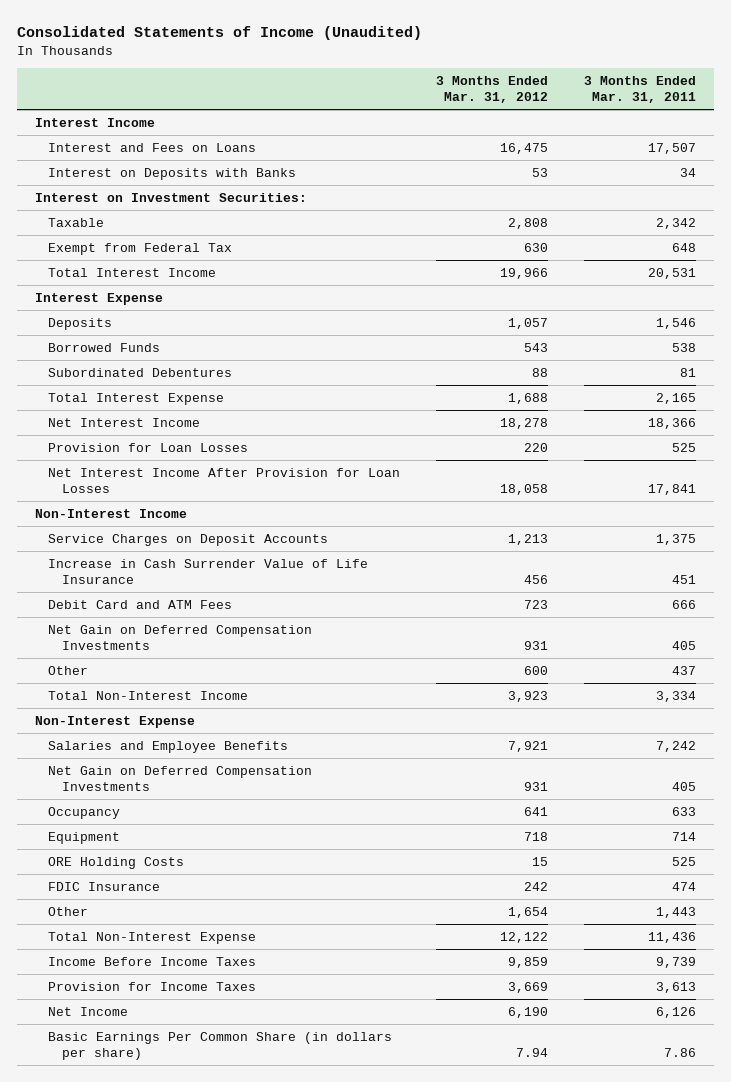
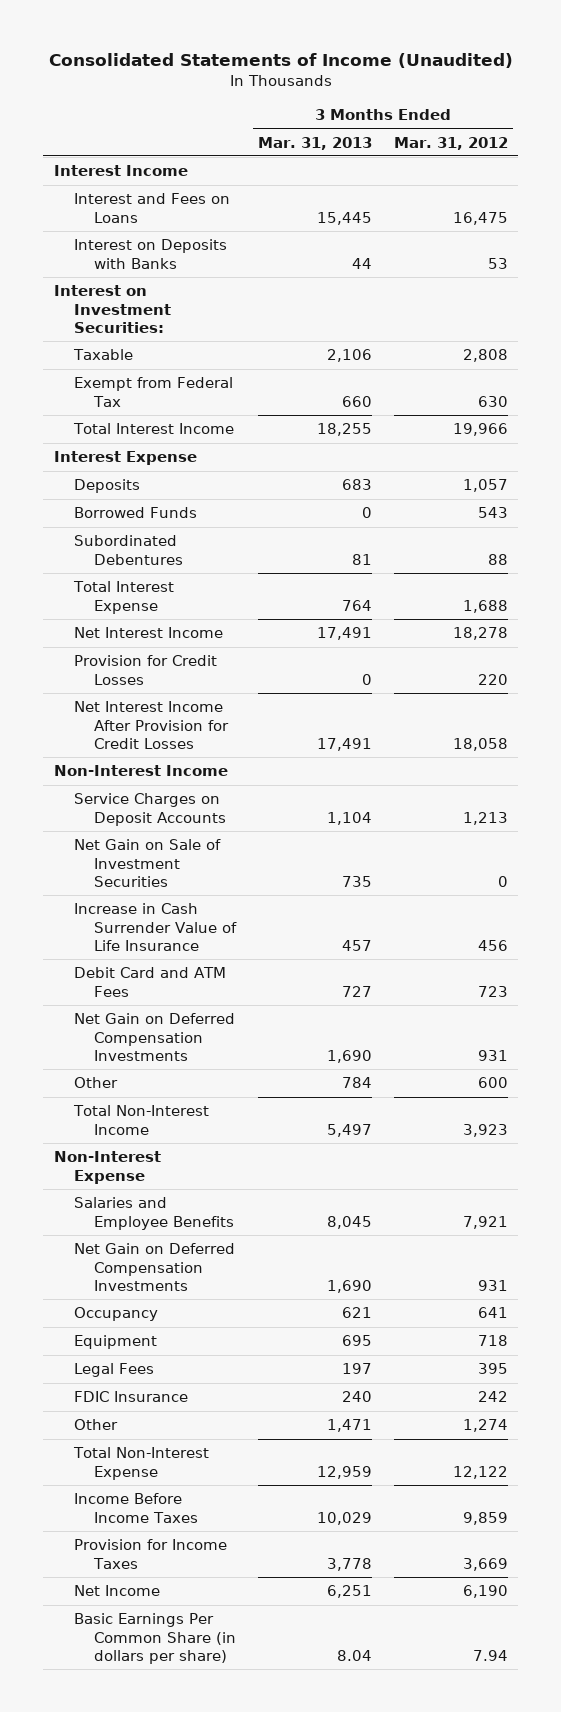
- | 3 Months Ended Mar. 31, 2012 | 3 Months Ended Mar. 31, 2011
+ | 3 Months Ended Mar. 31, 2013 | 3 Months Ended Mar. 31, 2012
- Provision for Loan Losses | 220 | 525
- Net Interest Income After Provision for Loan Losses | 18,058 | 17,841
+ Provision for Credit Losses | 0 | 220
+ Net Interest Income After Provision for Credit Losses | 17,491 | 18,058
+ Net Gain on Sale of Investment Securities | 735 | 0
- ORE Holding Costs | 15 | 525
+ Legal Fees | 197 | 395
- Other | 1,654 | 1,443
+ Other | 1,471 | 1,274

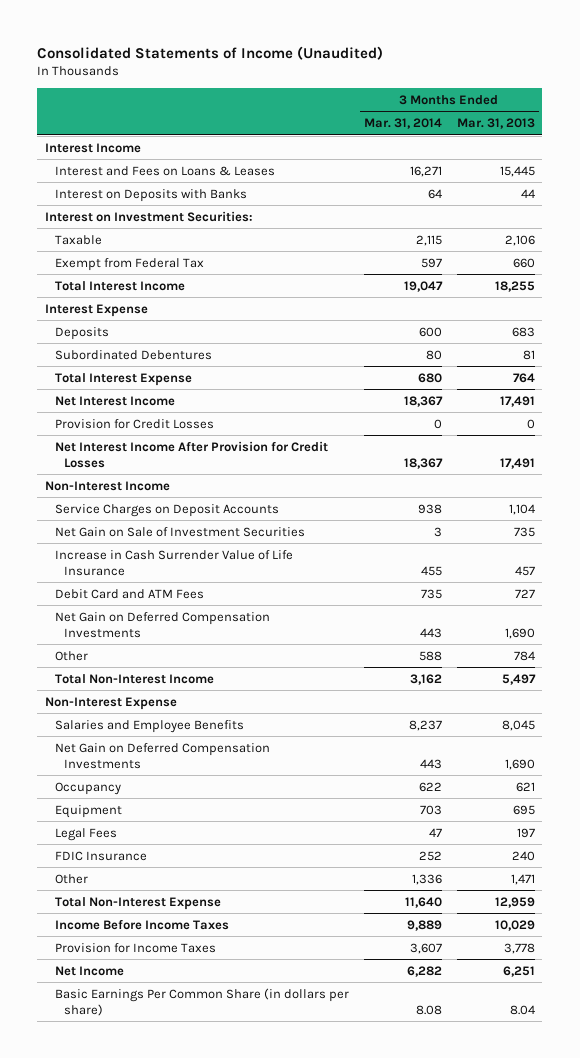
- | 3 Months Ended Mar. 31, 2013 | 3 Months Ended Mar. 31, 2012
+ | 3 Months Ended Mar. 31, 2014 | 3 Months Ended Mar. 31, 2013
- Interest and Fees on Loans | 15,445 | 16,475
+ Interest and Fees on Loans & Leases | 16,271 | 15,445
- Borrowed Funds | 0 | 543

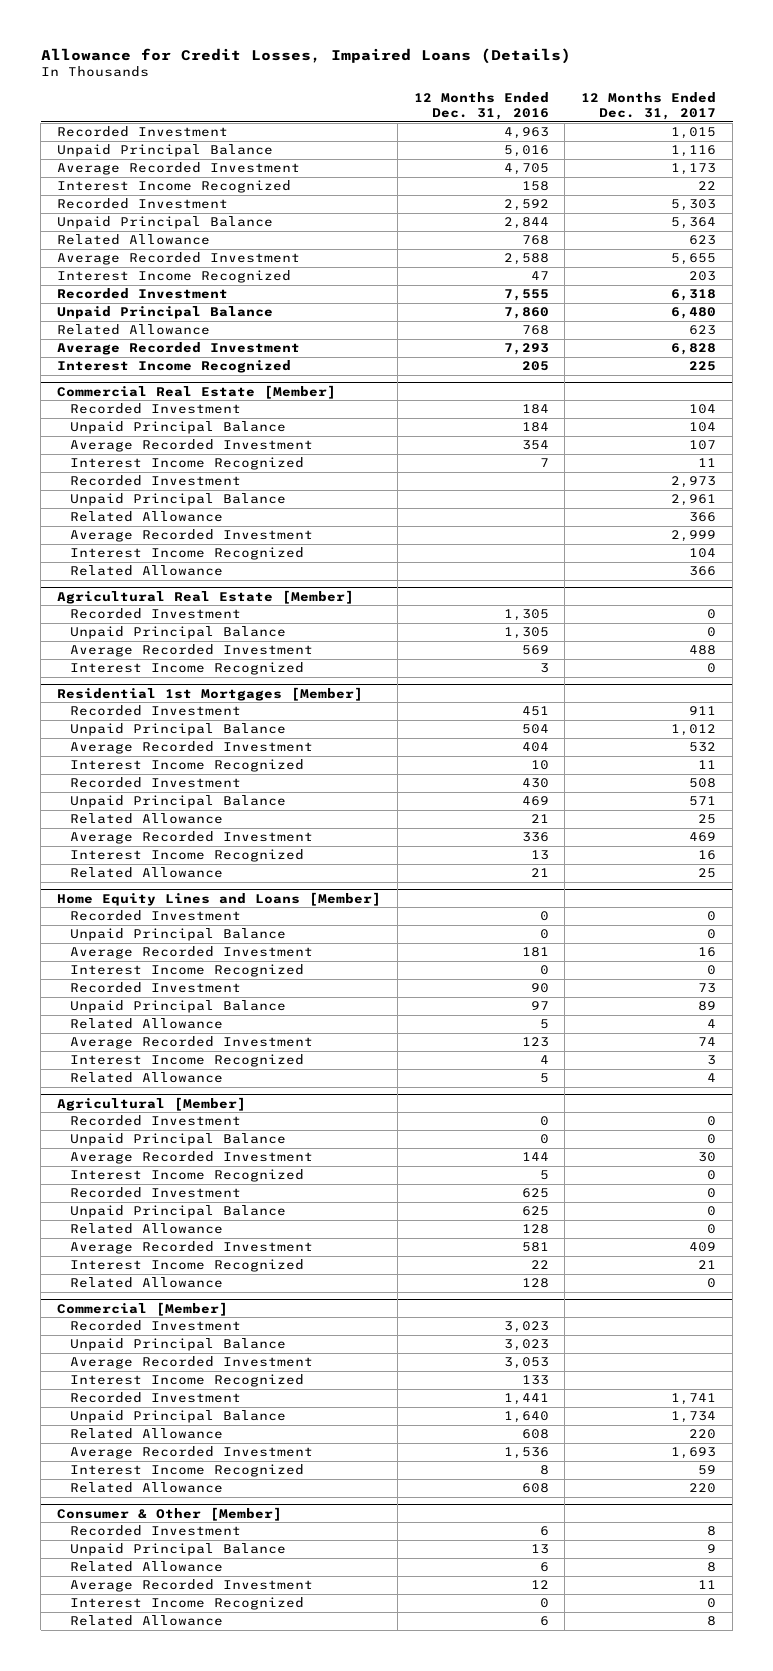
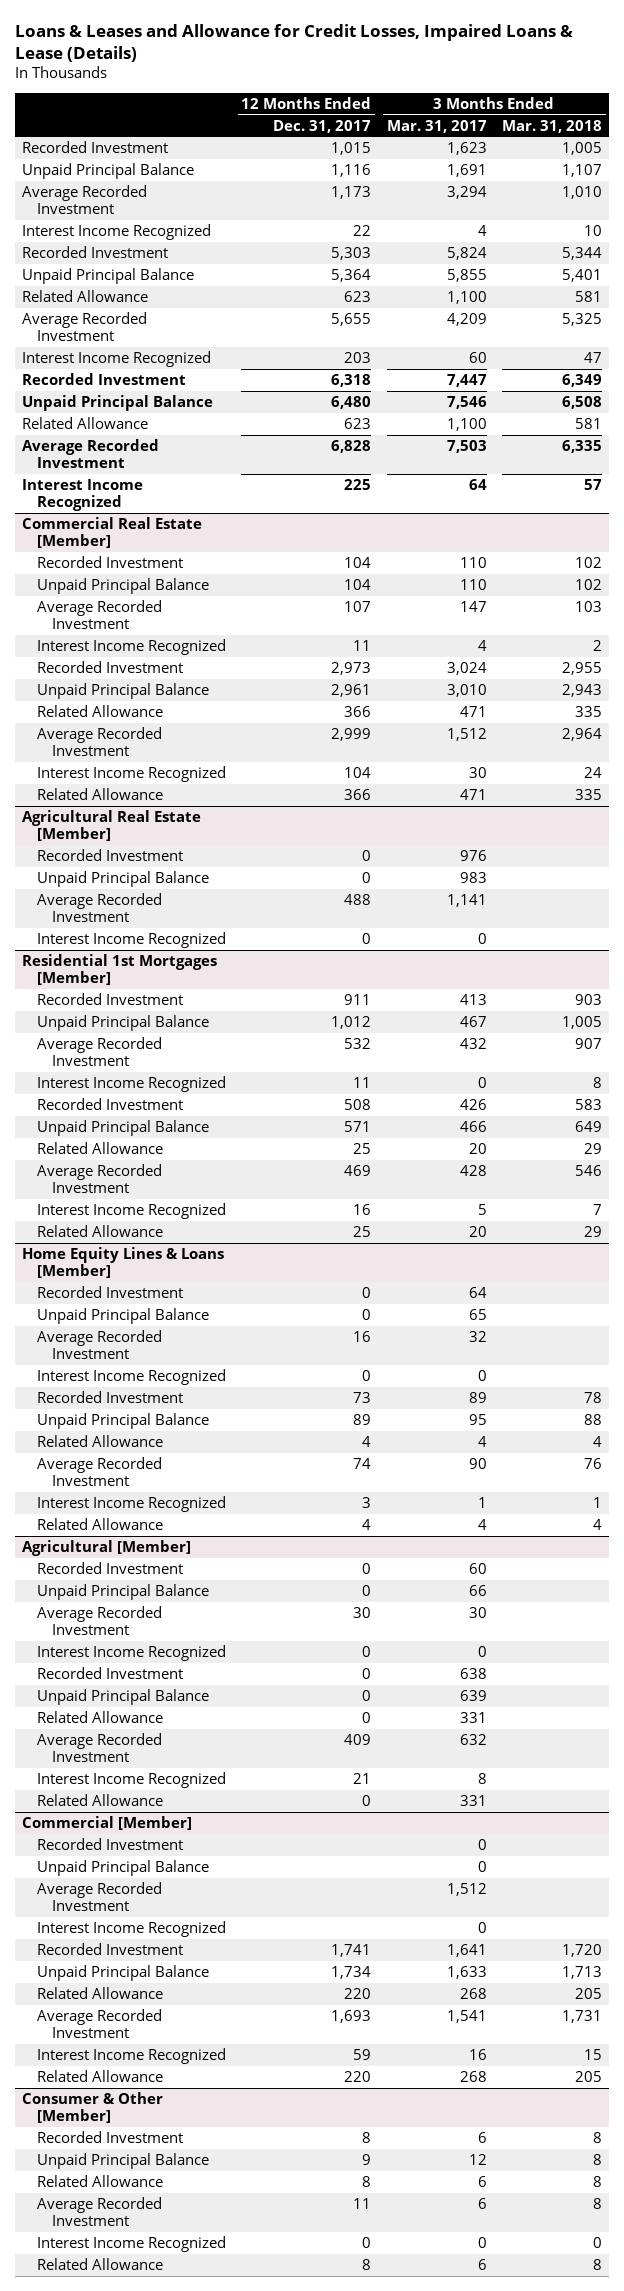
- Allowance for Credit Losses, Impaired Loans (Details)
+ Loans & Leases and Allowance for Credit Losses, Impaired Loans & Lease (Details)
- | 12 Months Ended Dec. 31, 2016 | 12 Months Ended Dec. 31, 2017
+ | 12 Months Ended Dec. 31, 2017 | 3 Months Ended Mar. 31, 2017 | 3 Months Ended Mar. 31, 2018
- Home Equity Lines and Loans [Member]
+ Home Equity Lines & Loans [Member]

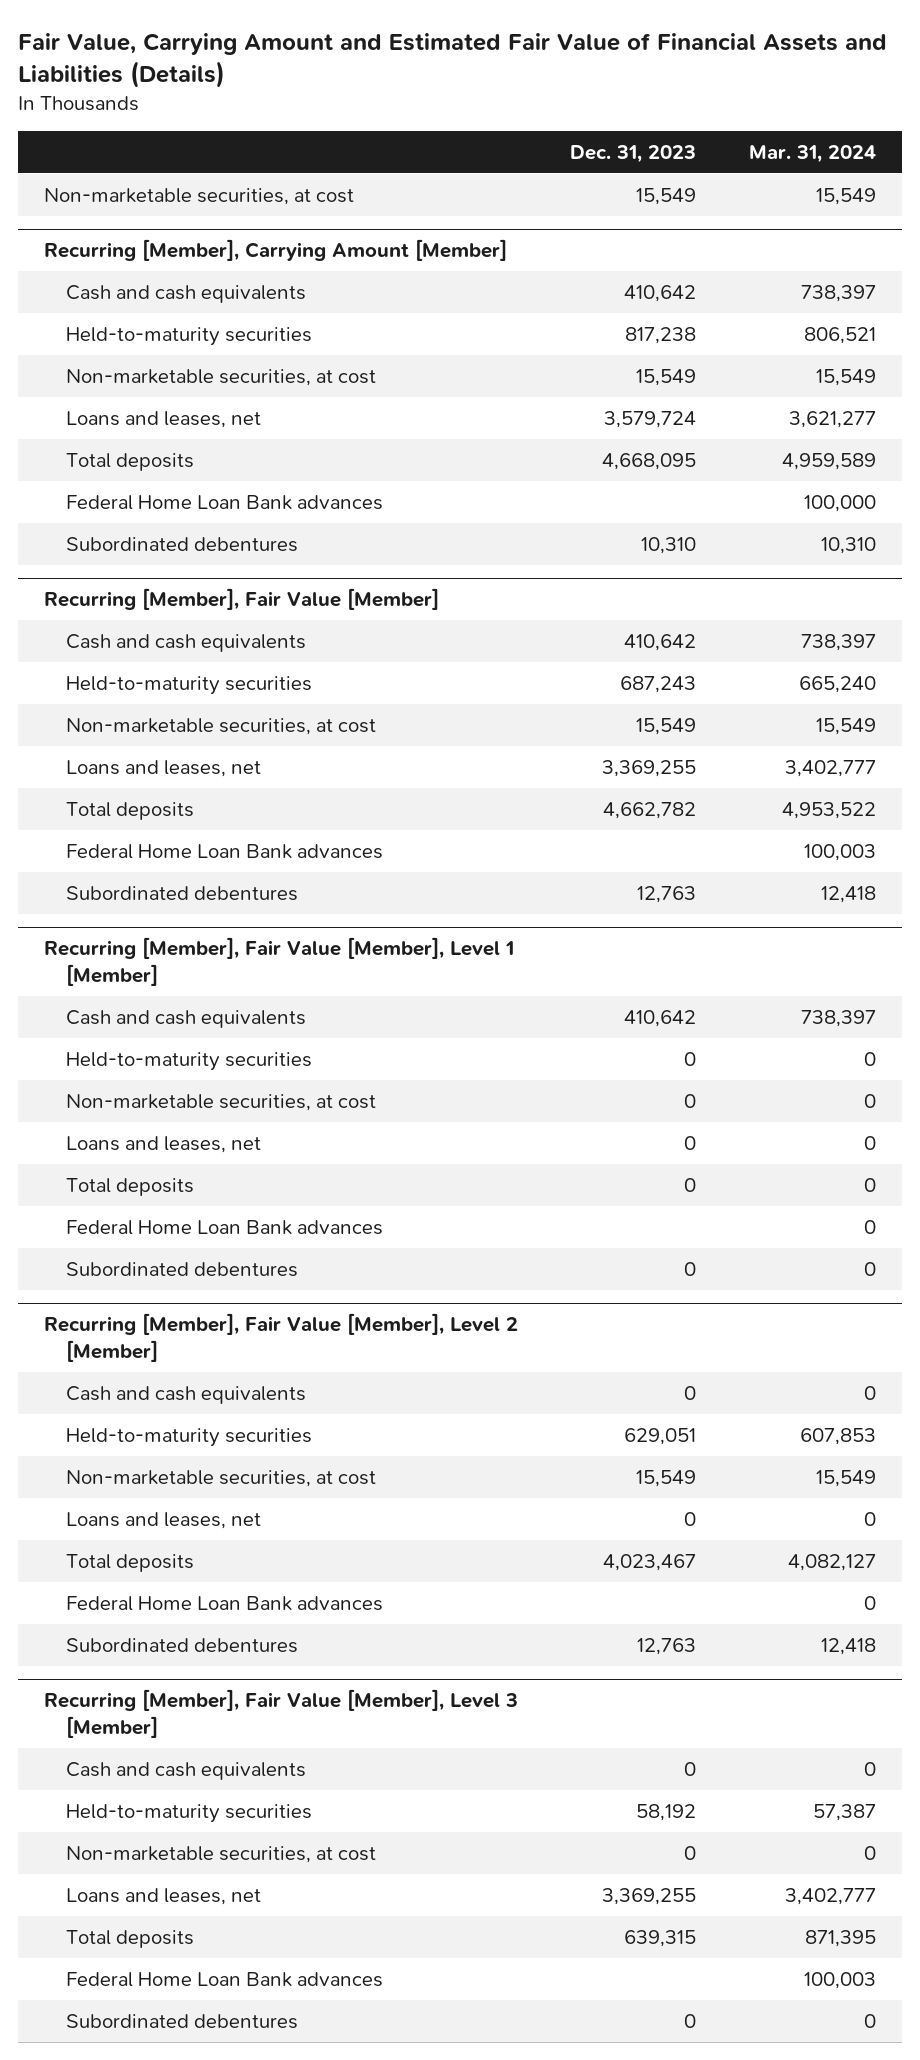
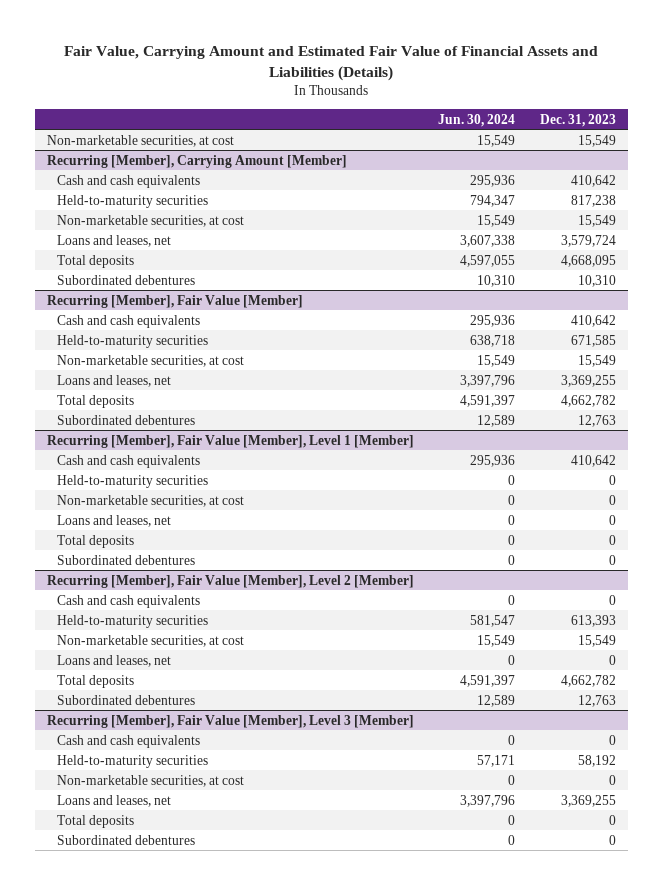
- | Dec. 31, 2023 | Mar. 31, 2024
+ | Jun. 30, 2024 | Dec. 31, 2023
@ Recurring [Member], Carrying Amount [Member]
- Federal Home Loan Bank advances | | 100,000
@ Recurring [Member], Fair Value [Member]
- Held-to-maturity securities | 687,243 | 665,240
+ Held-to-maturity securities | 638,718 | 671,585
- Federal Home Loan Bank advances | | 100,003
@ Recurring [Member], Fair Value [Member], Level 1 [Member]
- Federal Home Loan Bank advances | | 0
@ Recurring [Member], Fair Value [Member], Level 2 [Member]
- Held-to-maturity securities | 629,051 | 607,853
+ Held-to-maturity securities | 581,547 | 613,393
- Total deposits | 4,023,467 | 4,082,127
- Federal Home Loan Bank advances | | 0
+ Total deposits | 4,591,397 | 4,662,782
@ Recurring [Member], Fair Value [Member], Level 3 [Member]
- Total deposits | 639,315 | 871,395
- Federal Home Loan Bank advances | | 100,003
+ Total deposits | 0 | 0

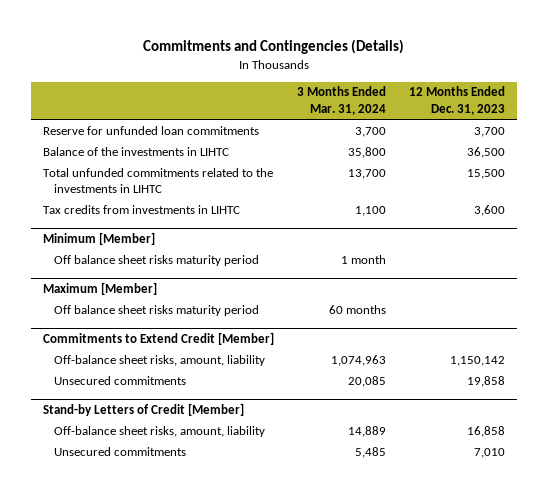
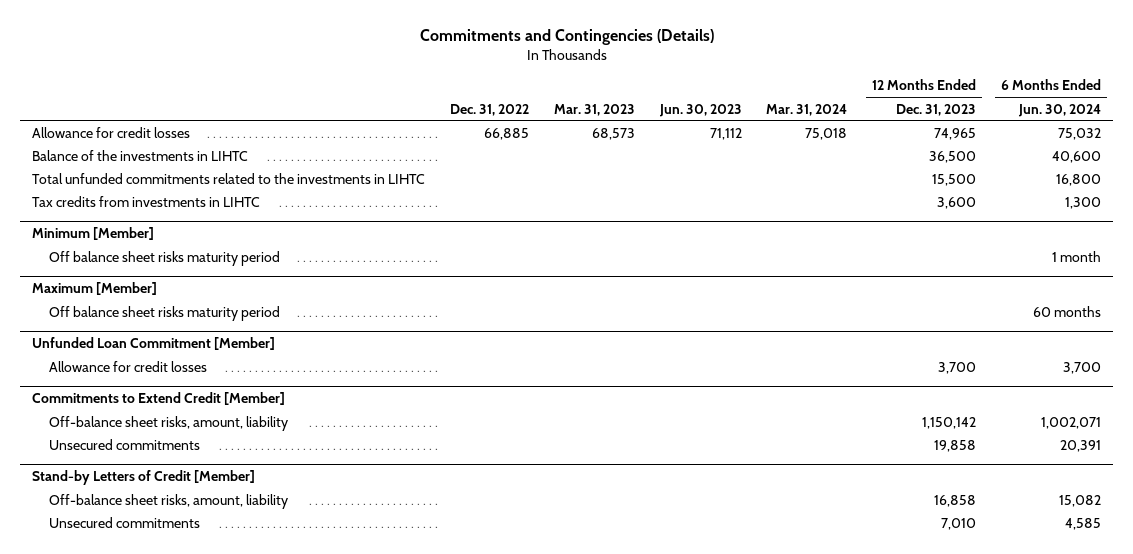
- | 3 Months Ended Mar. 31, 2024 | 12 Months Ended Dec. 31, 2023
+ | Dec. 31, 2022 | Mar. 31, 2023 | Jun. 30, 2023 | Mar. 31, 2024 | 12 Months Ended Dec. 31, 2023 | 6 Months Ended Jun. 30, 2024
- Reserve for unfunded loan commitments | 3,700 | 3,700
+ Allowance for credit losses | 66,885 | 68,573 | 71,112 | 75,018 | 74,965 | 75,032
+ Unfunded Loan Commitment [Member]
+ Allowance for credit losses | | | | | 3,700 | 3,700

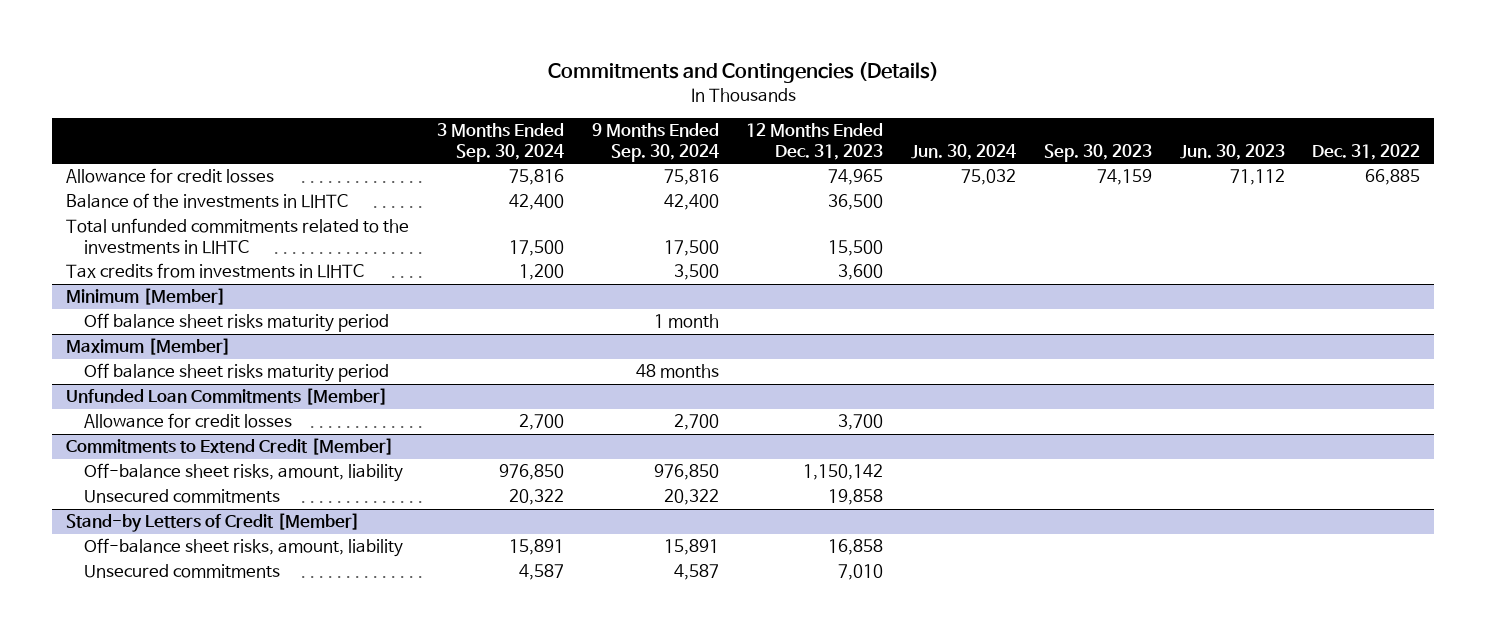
- | Dec. 31, 2022 | Mar. 31, 2023 | Jun. 30, 2023 | Mar. 31, 2024 | 12 Months Ended Dec. 31, 2023 | 6 Months Ended Jun. 30, 2024
+ | 3 Months Ended Sep. 30, 2024 | 9 Months Ended Sep. 30, 2024 | 12 Months Ended Dec. 31, 2023 | Jun. 30, 2024 | Sep. 30, 2023 | Jun. 30, 2023 | Dec. 31, 2022
- Unfunded Loan Commitment [Member]
+ Unfunded Loan Commitments [Member]

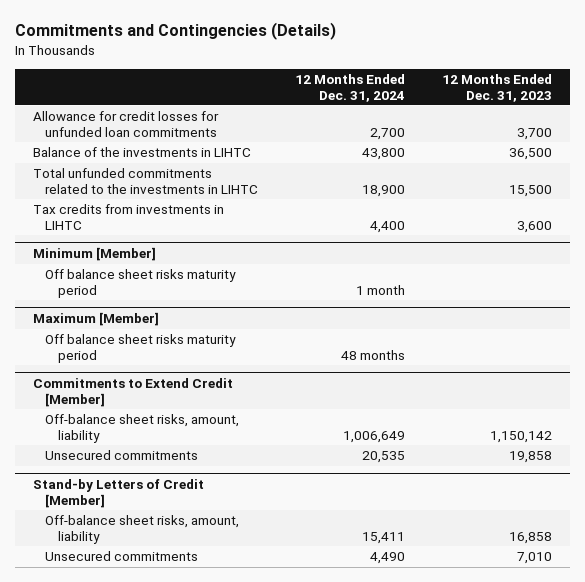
- | 3 Months Ended Sep. 30, 2024 | 9 Months Ended Sep. 30, 2024 | 12 Months Ended Dec. 31, 2023 | Jun. 30, 2024 | Sep. 30, 2023 | Jun. 30, 2023 | Dec. 31, 2022
+ | 12 Months Ended Dec. 31, 2024 | 12 Months Ended Dec. 31, 2023
- Allowance for credit losses | 75,816 | 75,816 | 74,965 | 75,032 | 74,159 | 71,112 | 66,885
+ Allowance for credit losses for unfunded loan commitments | 2,700 | 3,700
- Unfunded Loan Commitments [Member]
- Allowance for credit losses | 2,700 | 2,700 | 3,700 | | | |

